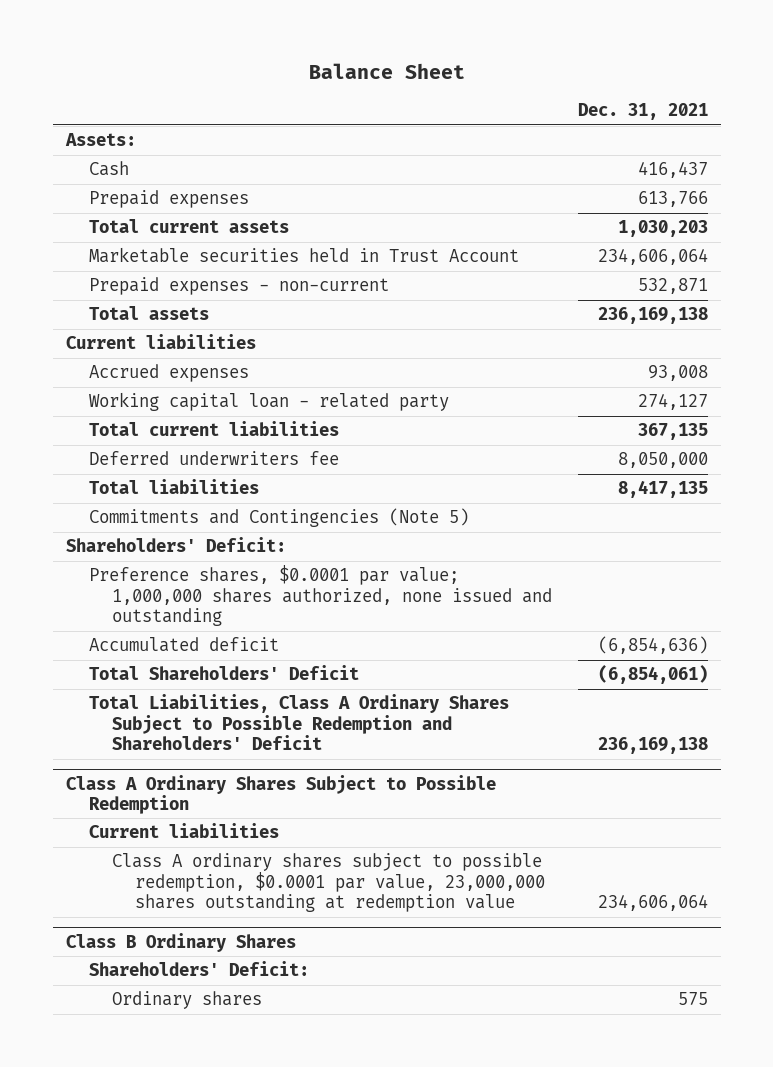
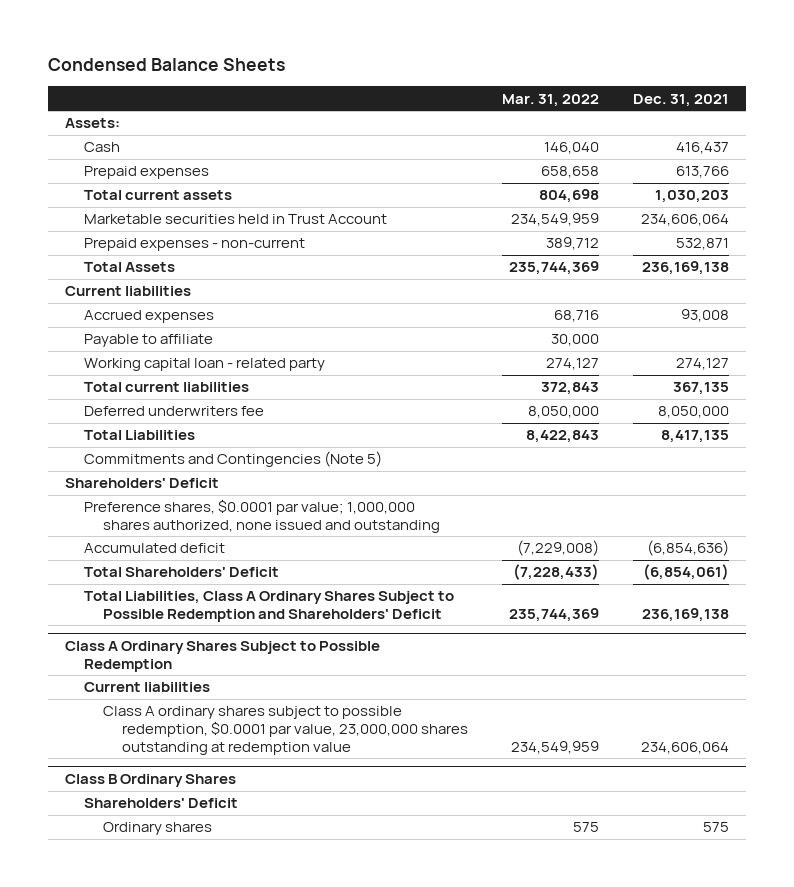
- Balance Sheet
+ Condensed Balance Sheets
- | Dec. 31, 2021
+ | Mar. 31, 2022 | Dec. 31, 2021
- Total assets | 236,169,138
+ Total Assets | 235,744,369 | 236,169,138
+ Payable to affiliate | 30,000 |
- Total liabilities | 8,417,135
+ Total Liabilities | 8,422,843 | 8,417,135
- Shareholders' Deficit:
+ Shareholders' Deficit
@ Class B Ordinary Shares
- Shareholders' Deficit:
+ Shareholders' Deficit

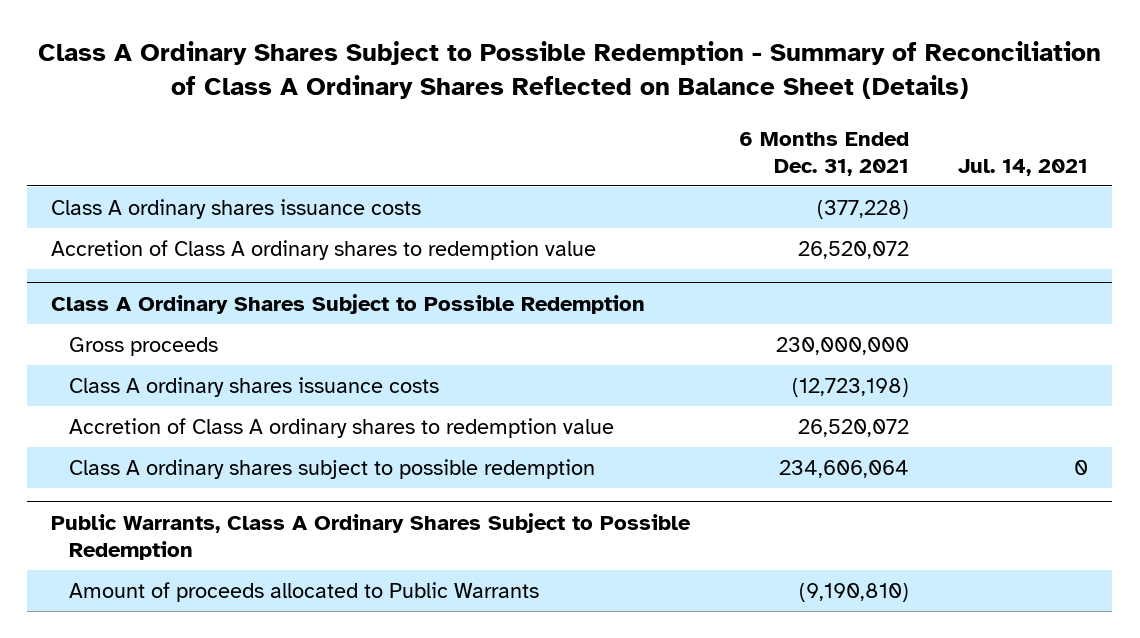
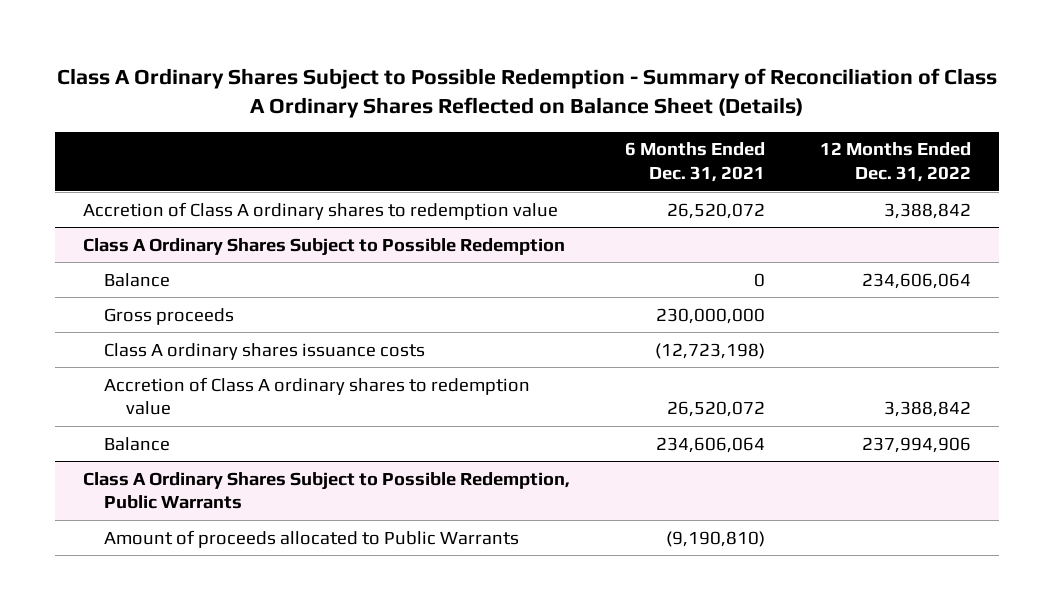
- | 6 Months Ended Dec. 31, 2021 | Jul. 14, 2021
+ | 6 Months Ended Dec. 31, 2021 | 12 Months Ended Dec. 31, 2022
- Class A ordinary shares issuance costs | (377,228) |
@ Class A Ordinary Shares Subject to Possible Redemption
+ Balance | 0 | 234,606,064
- Class A ordinary shares subject to possible redemption | 234,606,064 | 0
- Public Warrants, Class A Ordinary Shares Subject to Possible Redemption
@ Class A Ordinary Shares Subject to Possible Redemption
+ Balance | 234,606,064 | 237,994,906
+ Class A Ordinary Shares Subject to Possible Redemption, Public Warrants

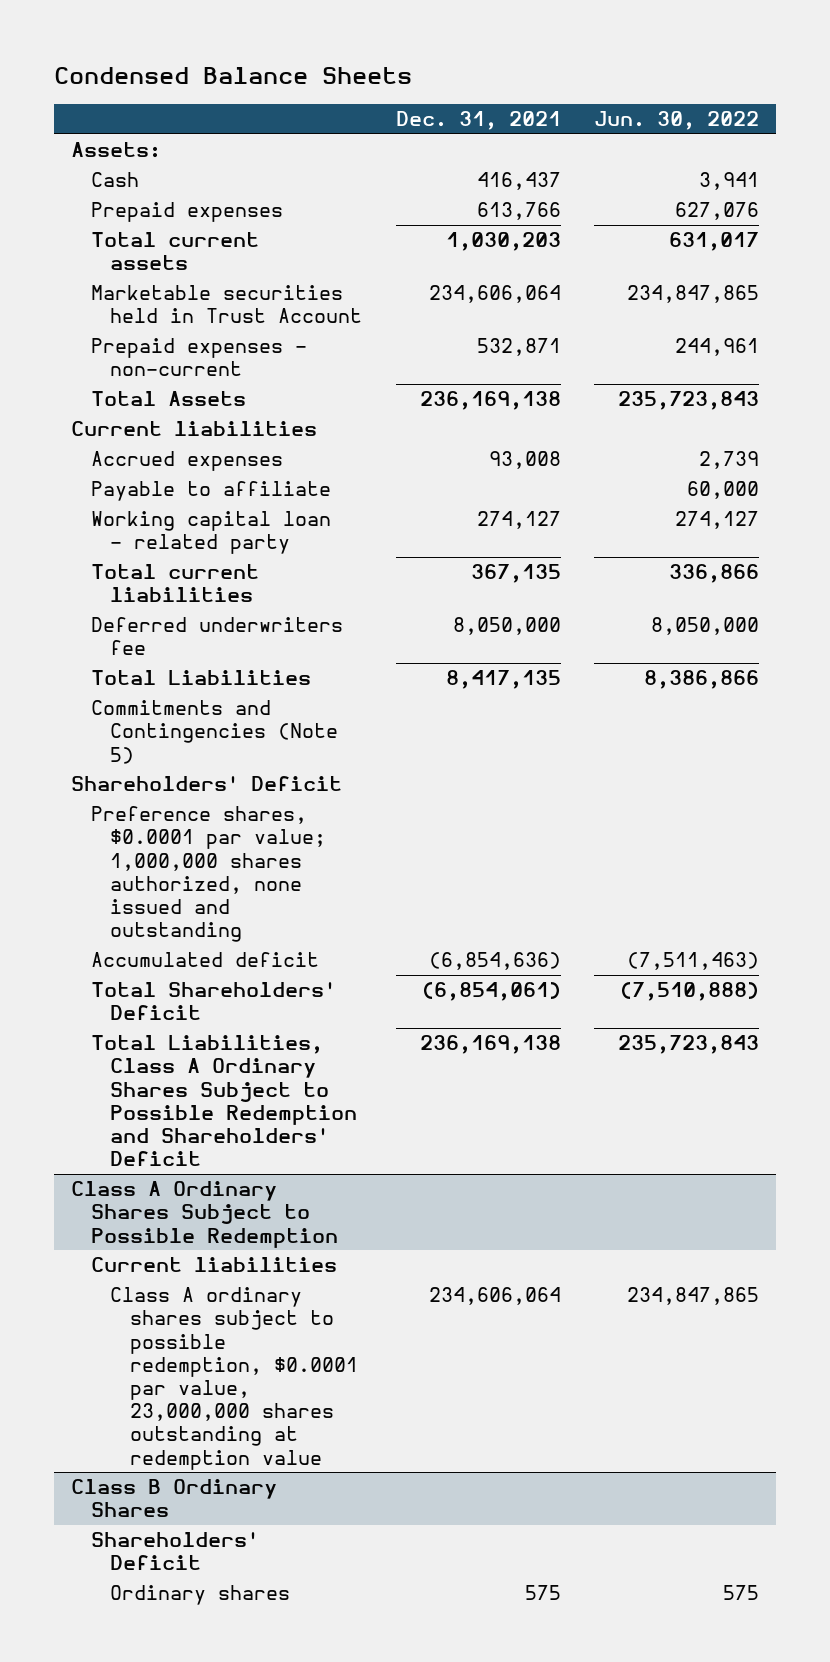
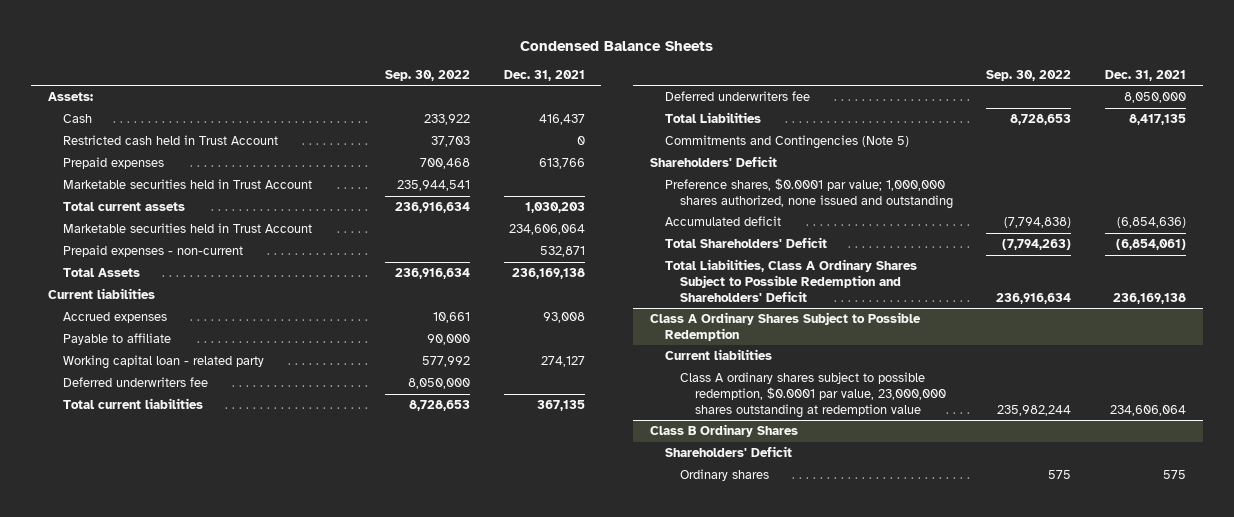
- | Dec. 31, 2021 | Jun. 30, 2022
+ | Sep. 30, 2022 | Dec. 31, 2021
+ Restricted cash held in Trust Account | 37,703 | 0
+ Marketable securities held in Trust Account | 235,944,541 |
+ Deferred underwriters fee | 8,050,000 |

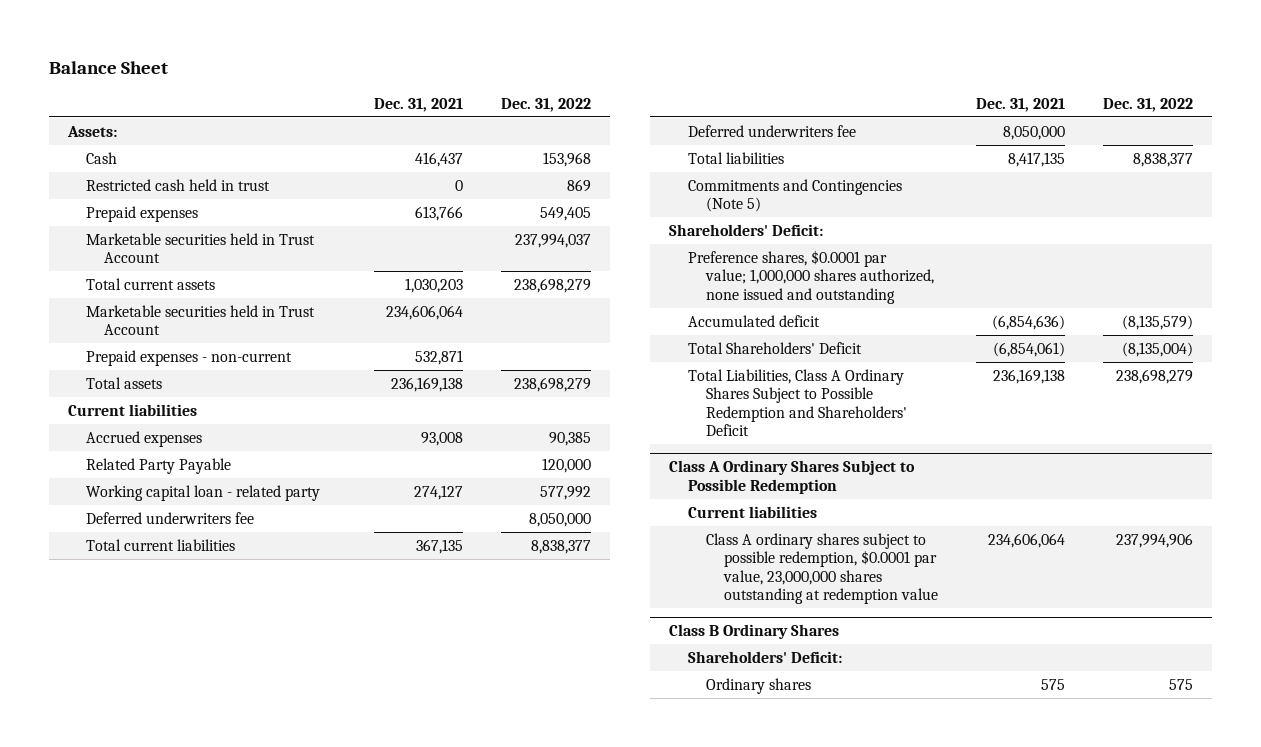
- Condensed Balance Sheets
+ Balance Sheet
- | Sep. 30, 2022 | Dec. 31, 2021
+ | Dec. 31, 2021 | Dec. 31, 2022
- Restricted cash held in Trust Account | 37,703 | 0
+ Restricted cash held in trust | 0 | 869
- Total Assets | 236,916,634 | 236,169,138
+ Total assets | 236,169,138 | 238,698,279
- Payable to affiliate | 90,000 |
+ Related Party Payable | | 120,000
- Total Liabilities | 8,728,653 | 8,417,135
+ Total liabilities | 8,417,135 | 8,838,377
- Shareholders' Deficit
+ Shareholders' Deficit:
@ Class B Ordinary Shares
- Shareholders' Deficit
+ Shareholders' Deficit:

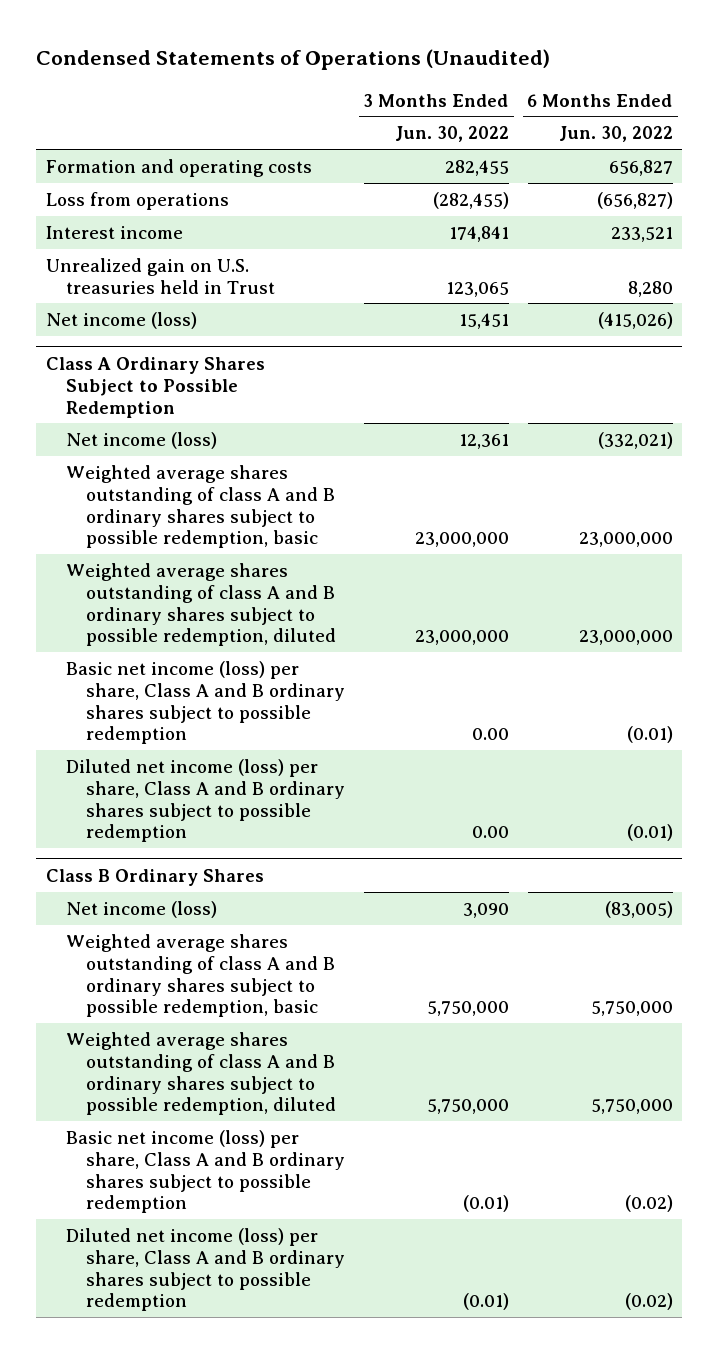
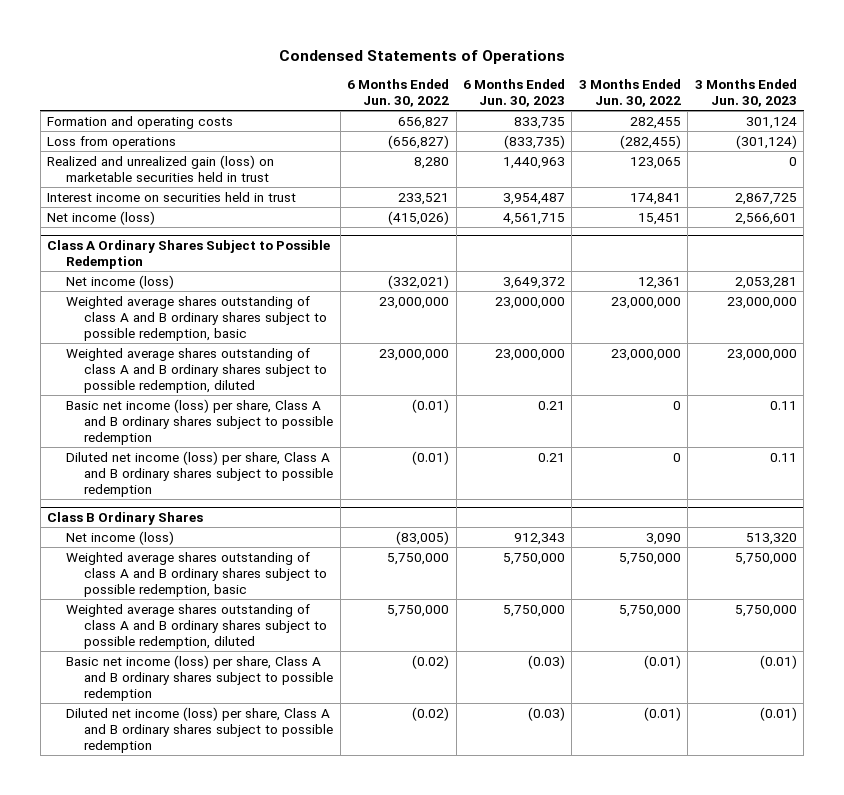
- Condensed Statements of Operations (Unaudited)
+ Condensed Statements of Operations
- | 3 Months Ended Jun. 30, 2022 | 6 Months Ended Jun. 30, 2022
+ | 6 Months Ended Jun. 30, 2022 | 6 Months Ended Jun. 30, 2023 | 3 Months Ended Jun. 30, 2022 | 3 Months Ended Jun. 30, 2023
- Interest income | 174,841 | 233,521
- Unrealized gain on U.S. treasuries held in Trust | 123,065 | 8,280
+ Realized and unrealized gain (loss) on marketable securities held in trust | 8,280 | 1,440,963 | 123,065 | 0
+ Interest income on securities held in trust | 233,521 | 3,954,487 | 174,841 | 2,867,725
@ Class A Ordinary Shares Subject to Possible Redemption
- Basic net income (loss) per share, Class A and B ordinary shares subject to possible redemption | 0.00 | (0.01)
- Diluted net income (loss) per share, Class A and B ordinary shares subject to possible redemption | 0.00 | (0.01)
+ Basic net income (loss) per share, Class A and B ordinary shares subject to possible redemption | (0.01) | 0.21 | 0 | 0.11
+ Diluted net income (loss) per share, Class A and B ordinary shares subject to possible redemption | (0.01) | 0.21 | 0 | 0.11

